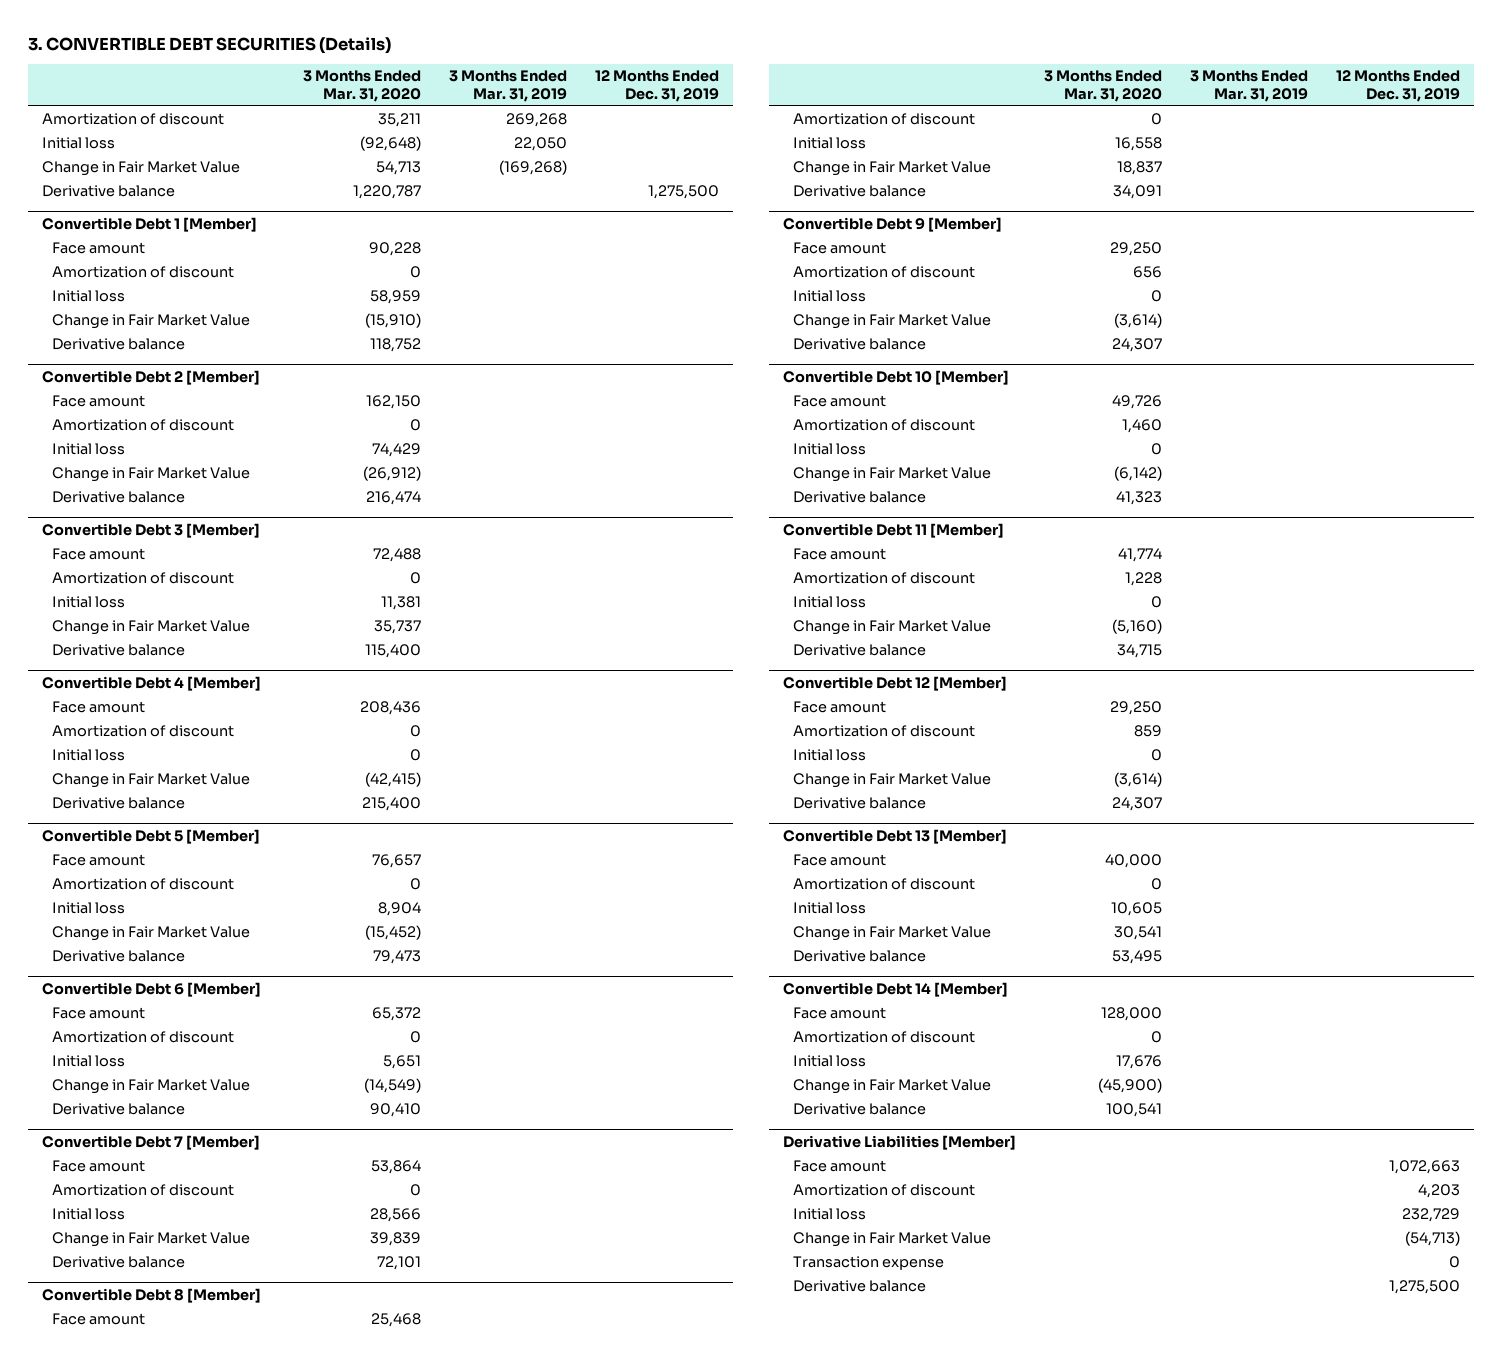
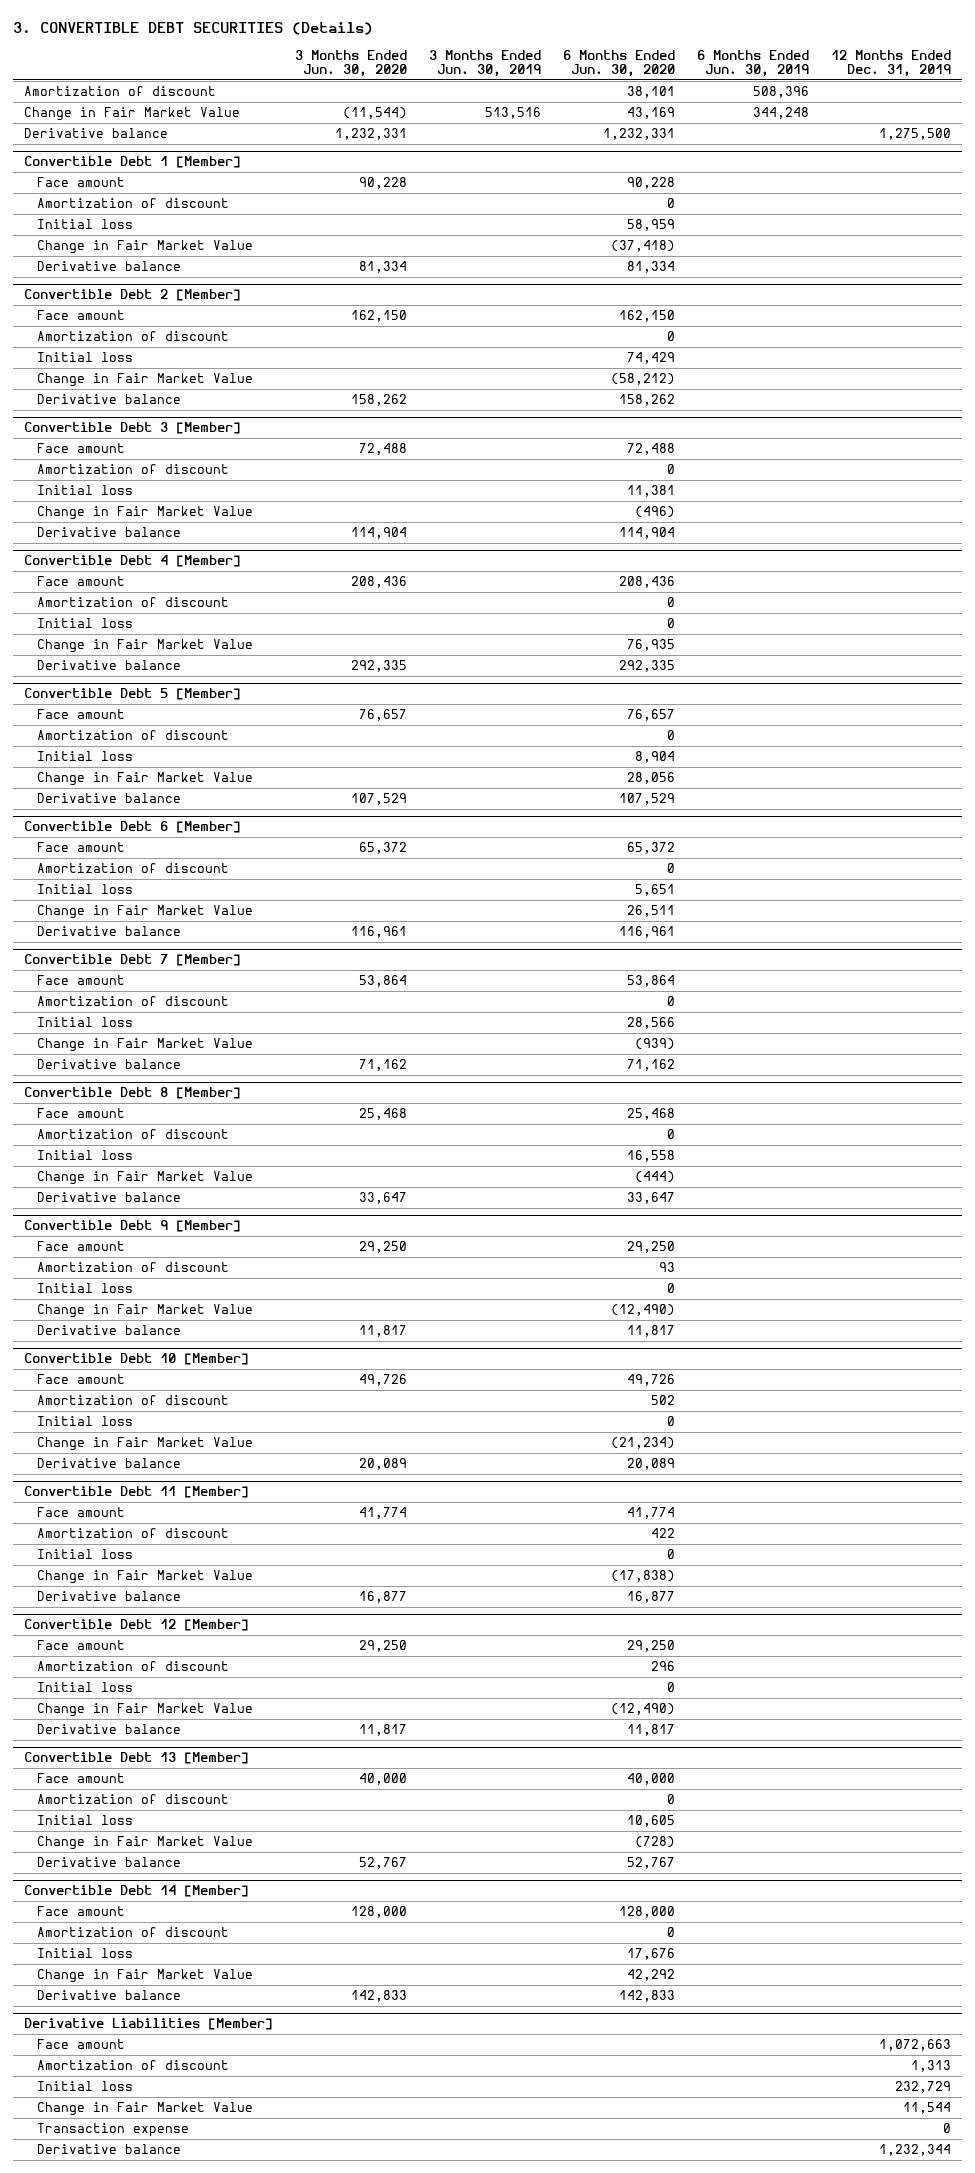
- | 3 Months Ended Mar. 31, 2020 | 3 Months Ended Mar. 31, 2019 | 12 Months Ended Dec. 31, 2019
+ | 3 Months Ended Jun. 30, 2020 | 3 Months Ended Jun. 30, 2019 | 6 Months Ended Jun. 30, 2020 | 6 Months Ended Jun. 30, 2019 | 12 Months Ended Dec. 31, 2019
- Initial loss | (92,648) | 22,050 |
@ Derivative Liabilities [Member]
- Amortization of discount | | | 4,203
+ Amortization of discount | | | | | 1,313
- Change in Fair Market Value | | | (54,713)
+ Change in Fair Market Value | | | | | 11,544
- Derivative balance | | | 1,275,500
+ Derivative balance | | | | | 1,232,344

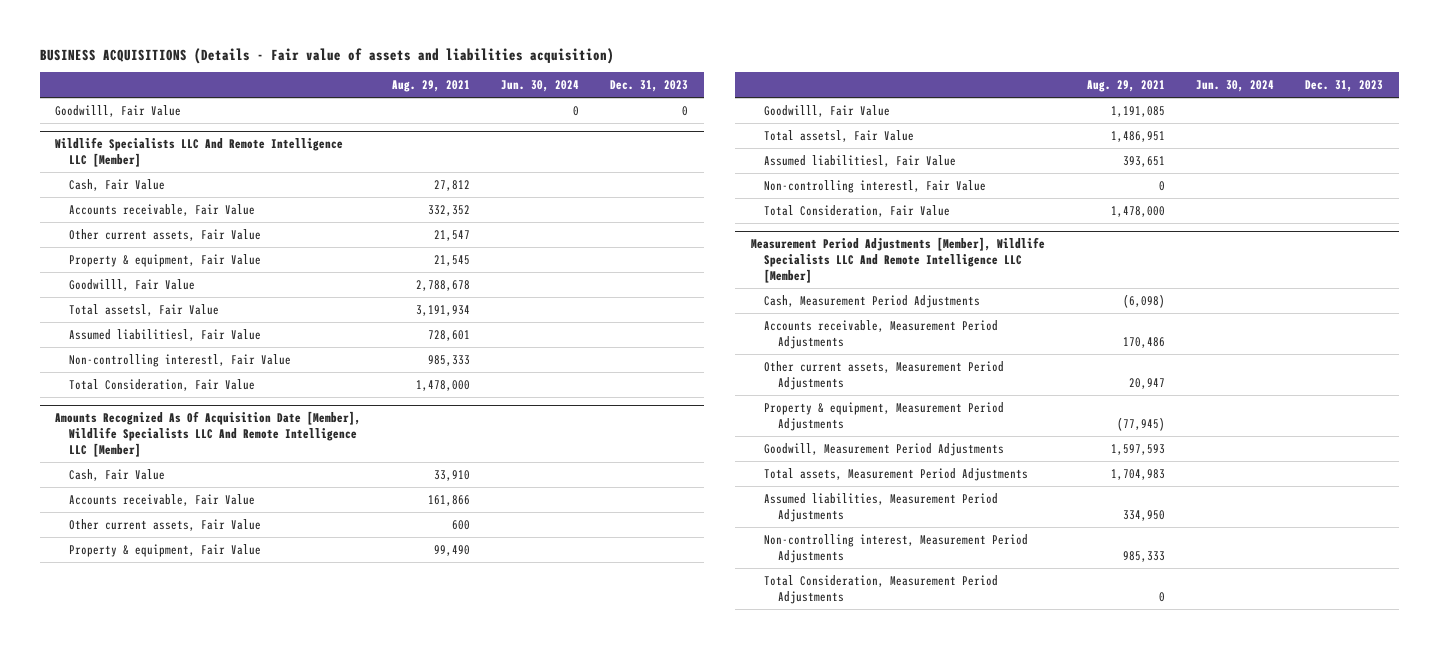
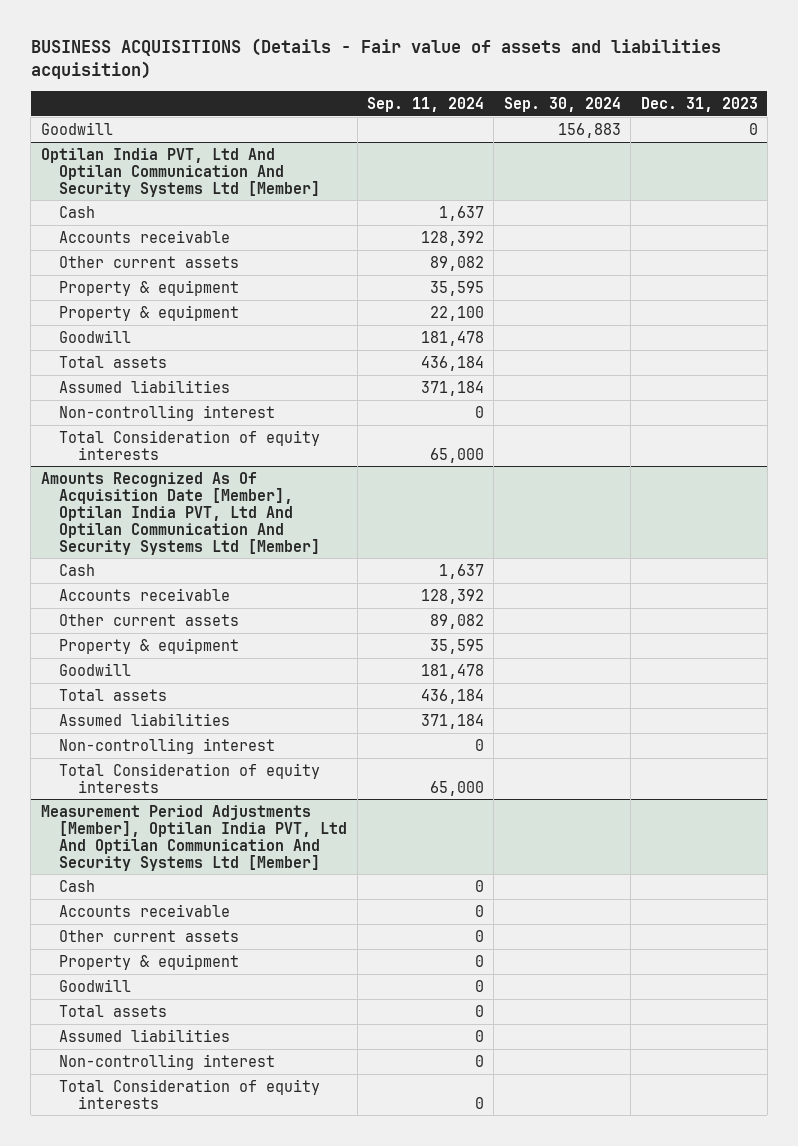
- | Aug. 29, 2021 | Jun. 30, 2024 | Dec. 31, 2023
+ | Sep. 11, 2024 | Sep. 30, 2024 | Dec. 31, 2023
- Goodwilll, Fair Value | | 0 | 0
- Wildlife Specialists LLC And Remote Intelligence LLC [Member]
- Cash, Fair Value | 27,812 | |
- Accounts receivable, Fair Value | 332,352 | |
- Other current assets, Fair Value | 21,547 | |
- Property & equipment, Fair Value | 21,545 | |
- Goodwilll, Fair Value | 2,788,678 | |
- Total assetsl, Fair Value | 3,191,934 | |
- Assumed liabilitiesl, Fair Value | 728,601 | |
- Non-controlling interestl, Fair Value | 985,333 | |
- Total Consideration, Fair Value | 1,478,000 | |
- Amounts Recognized As Of Acquisition Date [Member], Wildlife Specialists LLC And Remote Intelligence LLC [Member]
- Cash, Fair Value | 33,910 | |
- Accounts receivable, Fair Value | 161,866 | |
- Other current assets, Fair Value | 600 | |
- Property & equipment, Fair Value | 99,490 | |
- Goodwilll, Fair Value | 1,191,085 | |
- Total assetsl, Fair Value | 1,486,951 | |
- Assumed liabilitiesl, Fair Value | 393,651 | |
- Non-controlling interestl, Fair Value | 0 | |
- Total Consideration, Fair Value | 1,478,000 | |
- Measurement Period Adjustments [Member], Wildlife Specialists LLC And Remote Intelligence LLC [Member]
- Cash, Measurement Period Adjustments | (6,098) | |
- Accounts receivable, Measurement Period Adjustments | 170,486 | |
- Other current assets, Measurement Period Adjustments | 20,947 | |
- Property & equipment, Measurement Period Adjustments | (77,945) | |
- Goodwill, Measurement Period Adjustments | 1,597,593 | |
- Total assets, Measurement Period Adjustments | 1,704,983 | |
- Assumed liabilities, Measurement Period Adjustments | 334,950 | |
- Non-controlling interest, Measurement Period Adjustments | 985,333 | |
- Total Consideration, Measurement Period Adjustments | 0 | |
+ Goodwill | | 156,883 | 0
+ Optilan India PVT, Ltd And Optilan Communication And Security Systems Ltd [Member]
+ Cash | 1,637 | |
+ Accounts receivable | 128,392 | |
+ Other current assets | 89,082 | |
+ Property & equipment | 35,595 | |
+ Property & equipment | 22,100 | |
+ Goodwill | 181,478 | |
+ Total assets | 436,184 | |
+ Assumed liabilities | 371,184 | |
+ Non-controlling interest | 0 | |
+ Total Consideration of equity interests | 65,000 | |
+ Amounts Recognized As Of Acquisition Date [Member], Optilan India PVT, Ltd And Optilan Communication And Security Systems Ltd [Member]
+ Cash | 1,637 | |
+ Accounts receivable | 128,392 | |
+ Other current assets | 89,082 | |
+ Property & equipment | 35,595 | |
+ Goodwill | 181,478 | |
+ Total assets | 436,184 | |
+ Assumed liabilities | 371,184 | |
+ Non-controlling interest | 0 | |
+ Total Consideration of equity interests | 65,000 | |
+ Measurement Period Adjustments [Member], Optilan India PVT, Ltd And Optilan Communication And Security Systems Ltd [Member]
+ Cash | 0 | |
+ Accounts receivable | 0 | |
+ Other current assets | 0 | |
+ Property & equipment | 0 | |
+ Goodwill | 0 | |
+ Total assets | 0 | |
+ Assumed liabilities | 0 | |
+ Non-controlling interest | 0 | |
+ Total Consideration of equity interests | 0 | |

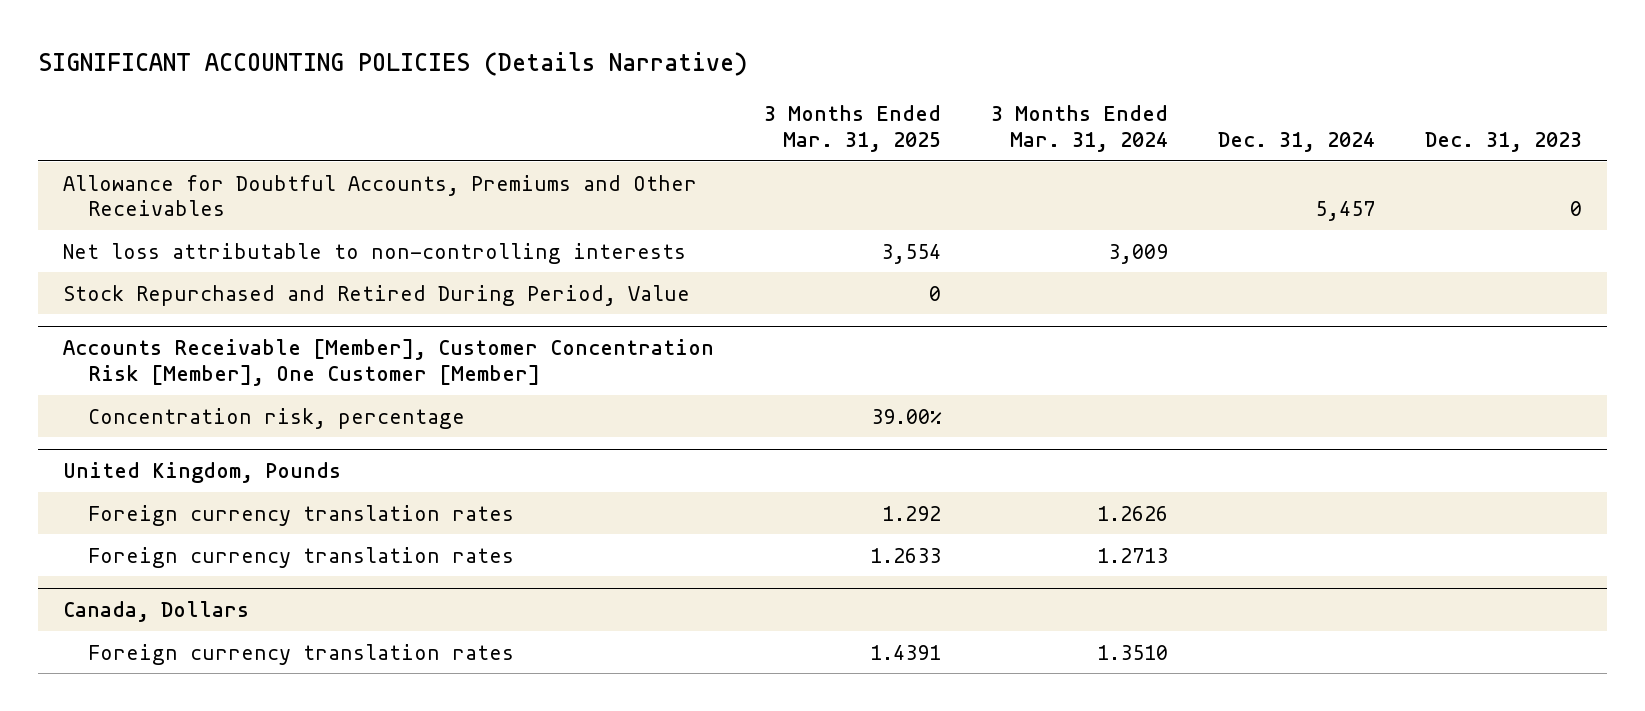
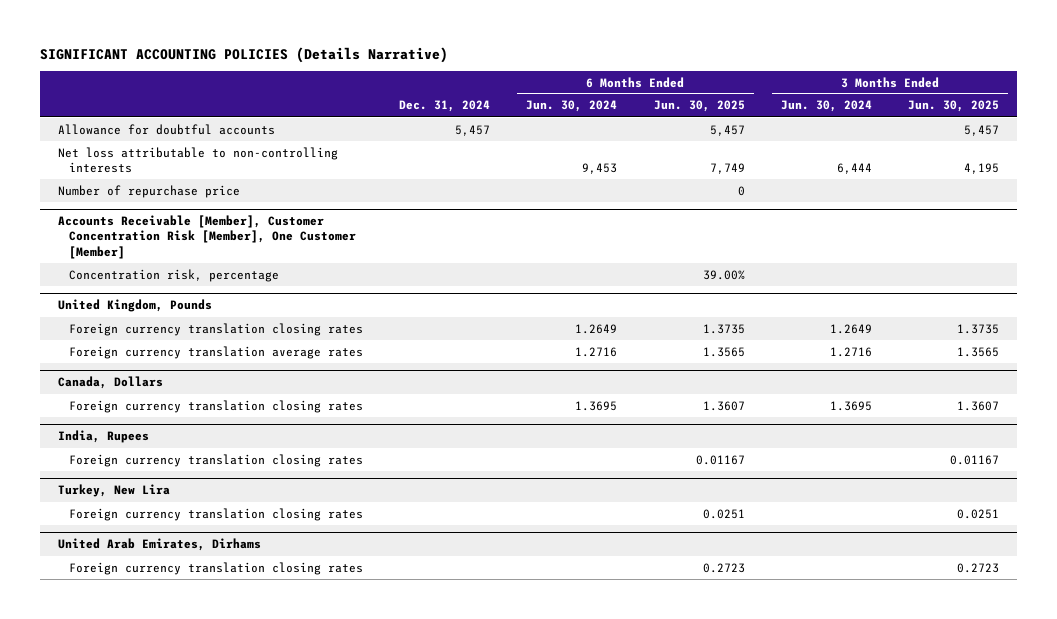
- | 3 Months Ended Mar. 31, 2025 | 3 Months Ended Mar. 31, 2024 | Dec. 31, 2024 | Dec. 31, 2023
+ | Dec. 31, 2024 | 6 Months Ended Jun. 30, 2024 | 6 Months Ended Jun. 30, 2025 | 3 Months Ended Jun. 30, 2024 | 3 Months Ended Jun. 30, 2025
- Allowance for Doubtful Accounts, Premiums and Other Receivables | | | 5,457 | 0
+ Allowance for doubtful accounts | 5,457 | | 5,457 | | 5,457
- Stock Repurchased and Retired During Period, Value | 0 | | |
+ Number of repurchase price | | | 0 | |
@ United Kingdom, Pounds
- Foreign currency translation rates | 1.292 | 1.2626 | |
- Foreign currency translation rates | 1.2633 | 1.2713 | |
+ Foreign currency translation closing rates | | 1.2649 | 1.3735 | 1.2649 | 1.3735
+ Foreign currency translation average rates | | 1.2716 | 1.3565 | 1.2716 | 1.3565
@ Canada, Dollars
- Foreign currency translation rates | 1.4391 | 1.3510 | |
+ Foreign currency translation closing rates | | 1.3695 | 1.3607 | 1.3695 | 1.3607
+ India, Rupees
+ Foreign currency translation closing rates | | | 0.01167 | | 0.01167
+ Turkey, New Lira
+ Foreign currency translation closing rates | | | 0.0251 | | 0.0251
+ United Arab Emirates, Dirhams
+ Foreign currency translation closing rates | | | 0.2723 | | 0.2723

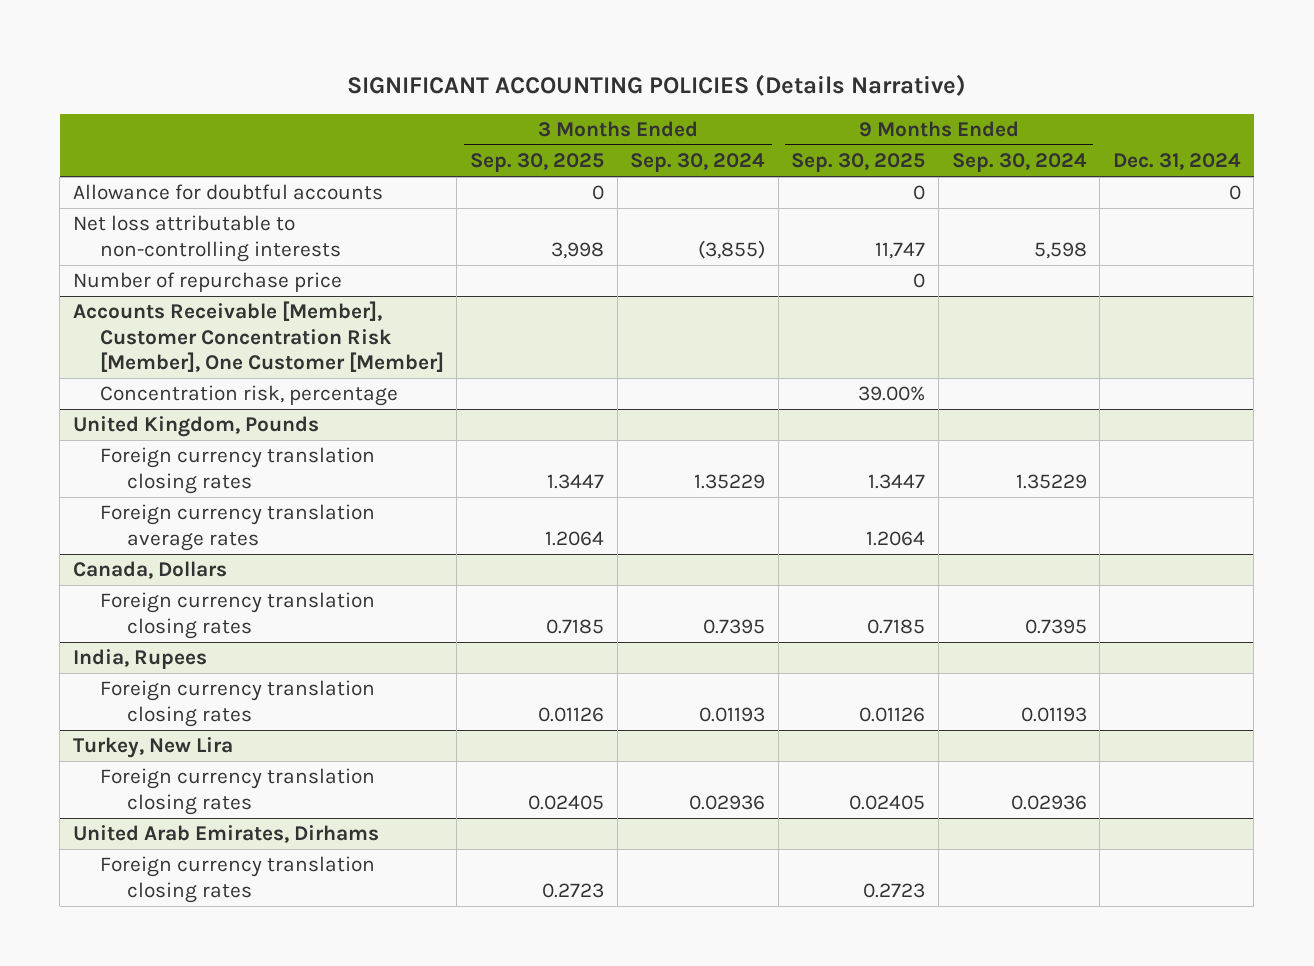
- | Dec. 31, 2024 | 6 Months Ended Jun. 30, 2024 | 6 Months Ended Jun. 30, 2025 | 3 Months Ended Jun. 30, 2024 | 3 Months Ended Jun. 30, 2025
+ | 3 Months Ended Sep. 30, 2025 | 3 Months Ended Sep. 30, 2024 | 9 Months Ended Sep. 30, 2025 | 9 Months Ended Sep. 30, 2024 | Dec. 31, 2024
- Allowance for doubtful accounts | 5,457 | | 5,457 | | 5,457
+ Allowance for doubtful accounts | 0 | | 0 | | 0

